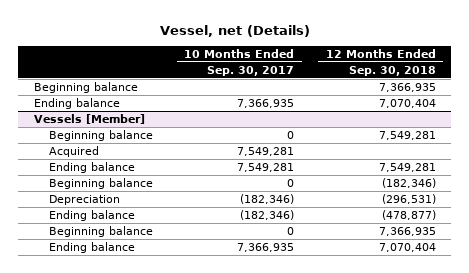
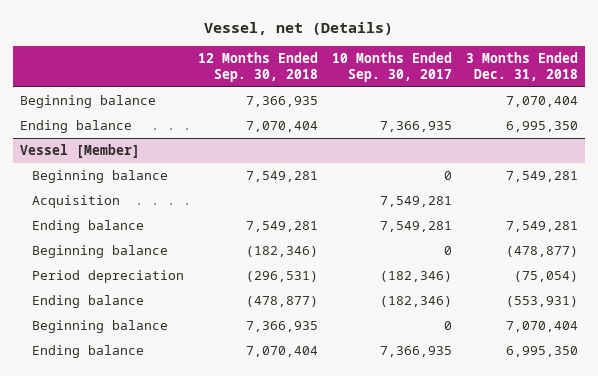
- | 10 Months Ended Sep. 30, 2017 | 12 Months Ended Sep. 30, 2018
+ | 12 Months Ended Sep. 30, 2018 | 10 Months Ended Sep. 30, 2017 | 3 Months Ended Dec. 31, 2018
- Vessels [Member]
+ Vessel [Member]
- Acquired | 7,549,281 |
+ Acquisition | | 7,549,281 |
- Depreciation | (182,346) | (296,531)
+ Period depreciation | (296,531) | (182,346) | (75,054)

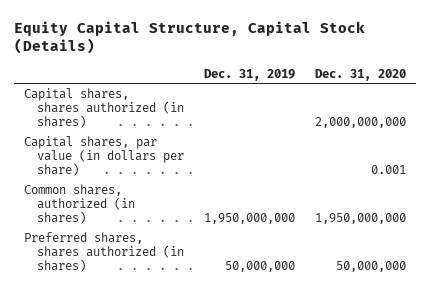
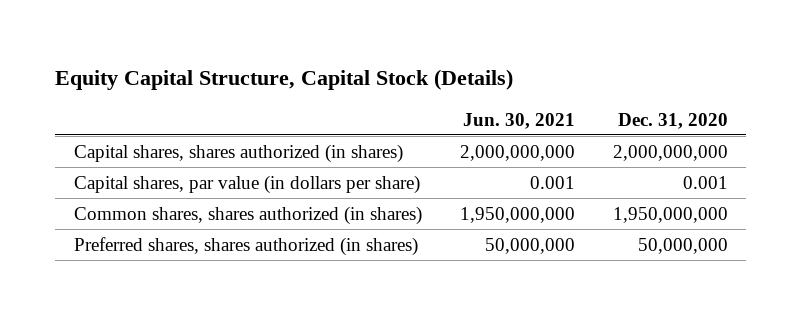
- | Dec. 31, 2019 | Dec. 31, 2020
+ | Jun. 30, 2021 | Dec. 31, 2020
- Common shares, authorized (in shares) | 1,950,000,000 | 1,950,000,000
+ Common shares, shares authorized (in shares) | 1,950,000,000 | 1,950,000,000

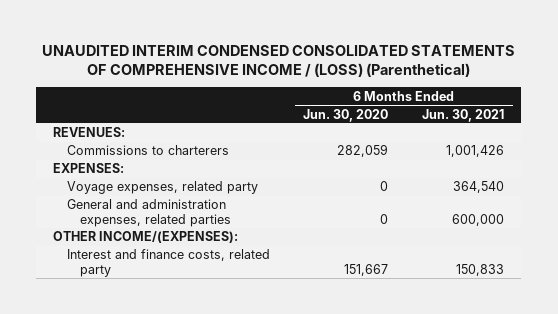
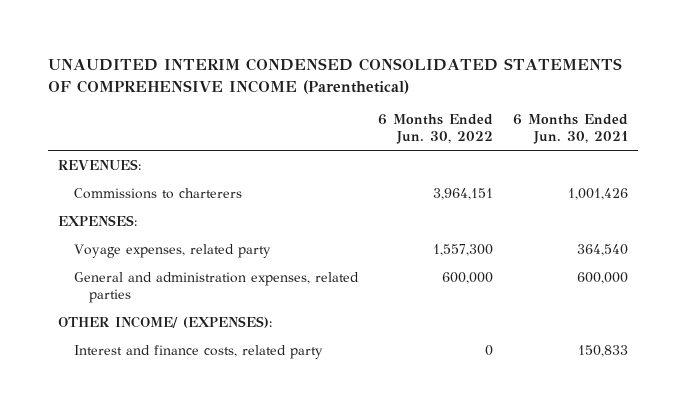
- UNAUDITED INTERIM CONDENSED CONSOLIDATED STATEMENTS OF COMPREHENSIVE INCOME / (LOSS) (Parenthetical)
+ UNAUDITED INTERIM CONDENSED CONSOLIDATED STATEMENTS OF COMPREHENSIVE INCOME (Parenthetical)
- | 6 Months Ended Jun. 30, 2020 | 6 Months Ended Jun. 30, 2021
+ | 6 Months Ended Jun. 30, 2022 | 6 Months Ended Jun. 30, 2021
- OTHER INCOME/(EXPENSES):
+ OTHER INCOME/ (EXPENSES):

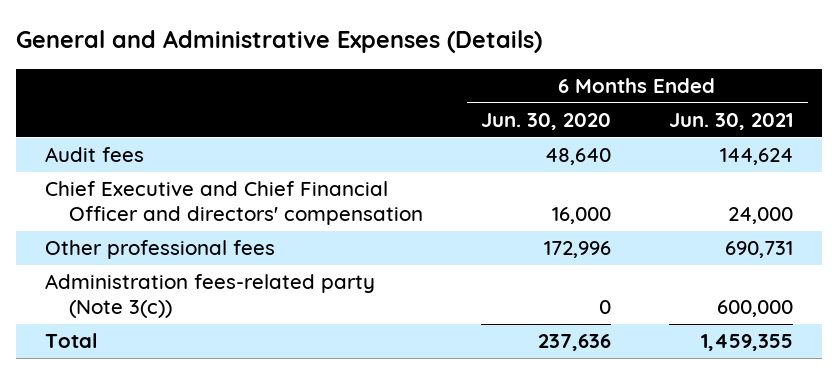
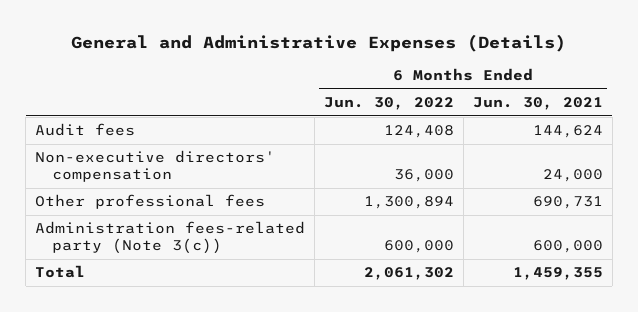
- | 6 Months Ended Jun. 30, 2020 | 6 Months Ended Jun. 30, 2021
+ | 6 Months Ended Jun. 30, 2022 | 6 Months Ended Jun. 30, 2021
- Chief Executive and Chief Financial Officer and directors' compensation | 16,000 | 24,000
+ Non-executive directors' compensation | 36,000 | 24,000

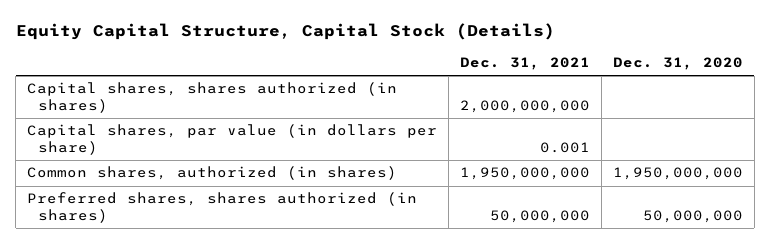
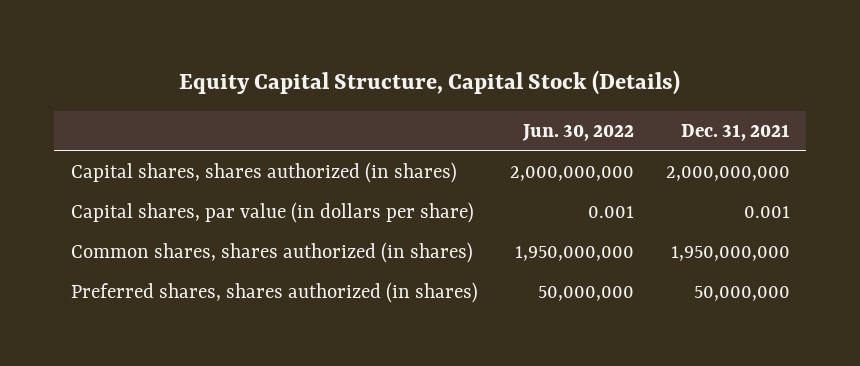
- | Dec. 31, 2021 | Dec. 31, 2020
+ | Jun. 30, 2022 | Dec. 31, 2021
- Common shares, authorized (in shares) | 1,950,000,000 | 1,950,000,000
+ Common shares, shares authorized (in shares) | 1,950,000,000 | 1,950,000,000

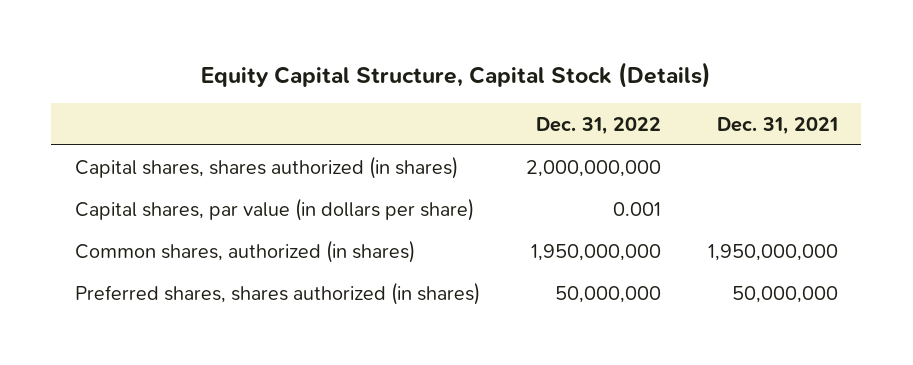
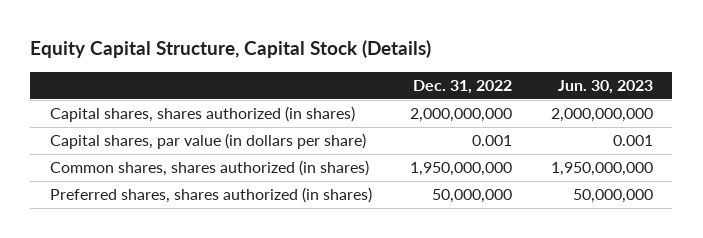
- | Dec. 31, 2022 | Dec. 31, 2021
+ | Dec. 31, 2022 | Jun. 30, 2023
- Common shares, authorized (in shares) | 1,950,000,000 | 1,950,000,000
+ Common shares, shares authorized (in shares) | 1,950,000,000 | 1,950,000,000

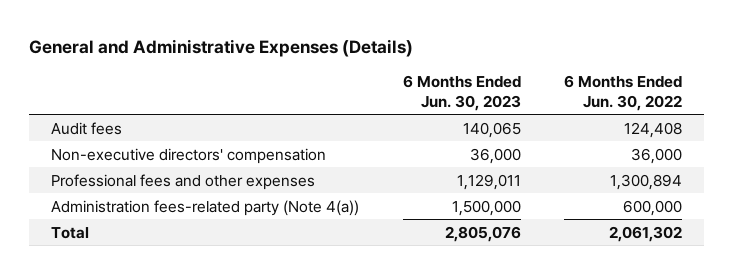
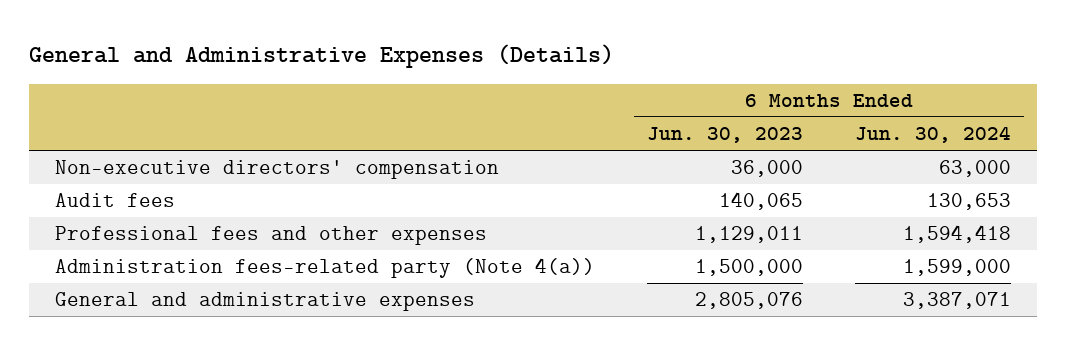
- | 6 Months Ended Jun. 30, 2023 | 6 Months Ended Jun. 30, 2022
+ | 6 Months Ended Jun. 30, 2023 | 6 Months Ended Jun. 30, 2024
moved down: Audit fees | 140,065 | 130,653
- Total | 2,805,076 | 2,061,302
+ General and administrative expenses | 2,805,076 | 3,387,071

